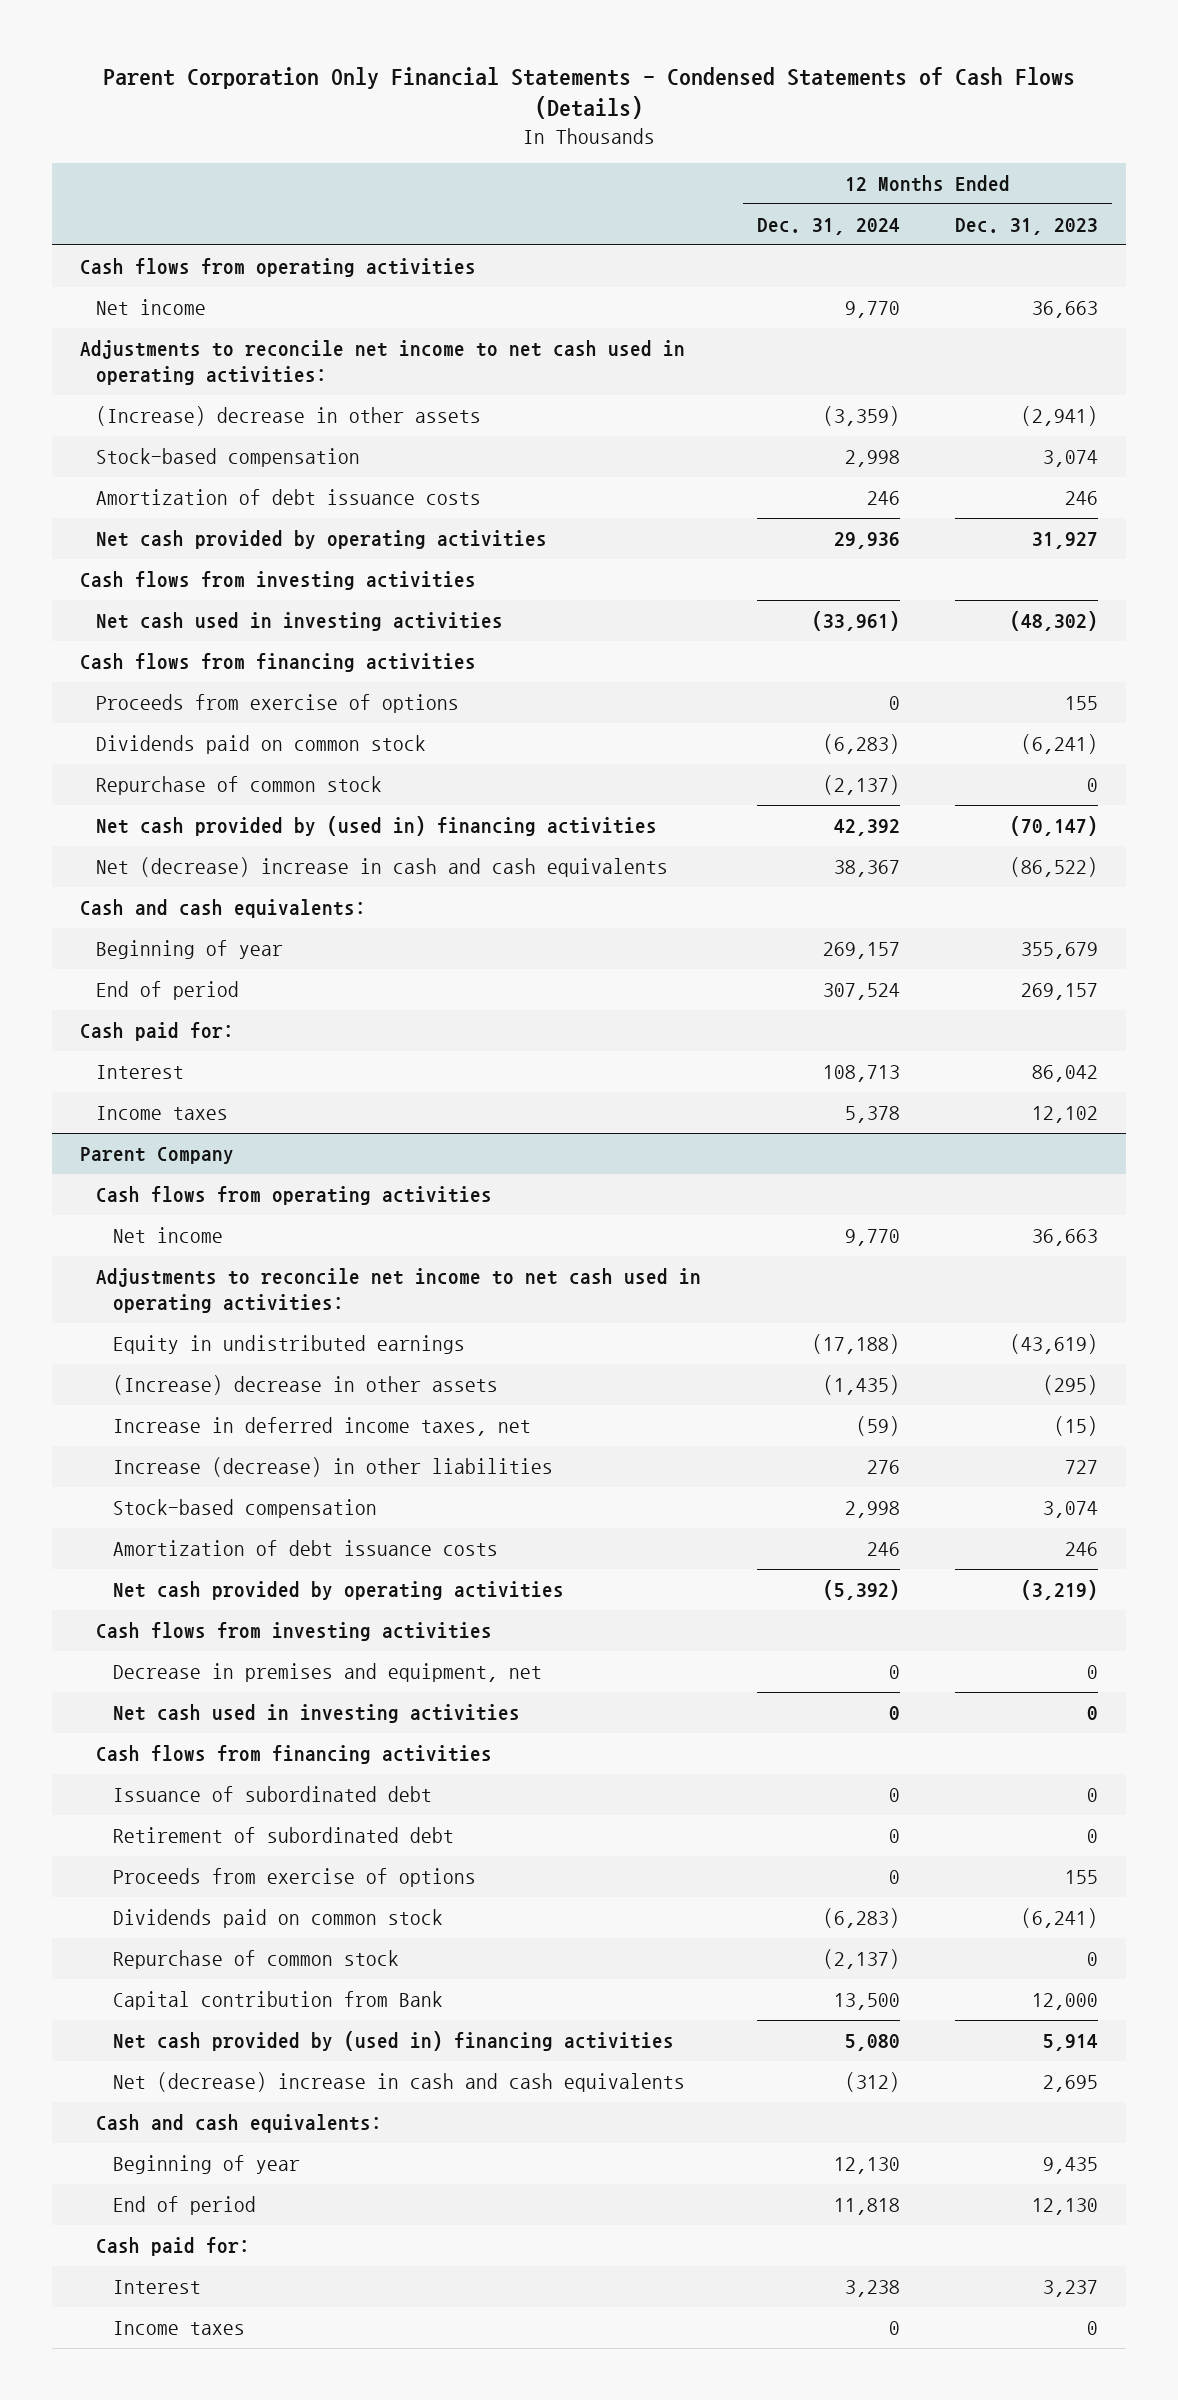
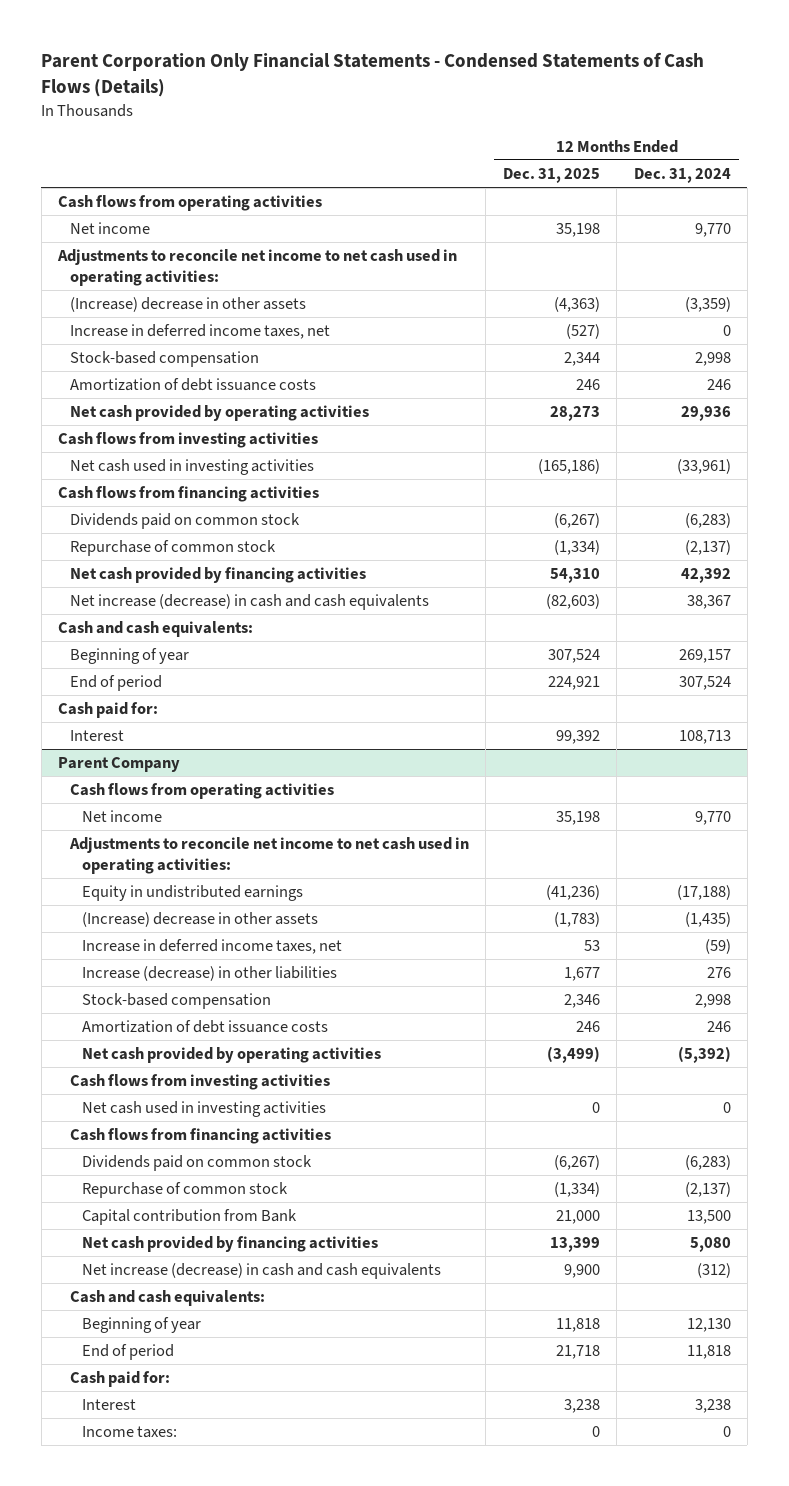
- | 12 Months Ended Dec. 31, 2024 | 12 Months Ended Dec. 31, 2023
+ | 12 Months Ended Dec. 31, 2025 | 12 Months Ended Dec. 31, 2024
+ Increase in deferred income taxes, net | (527) | 0
- Proceeds from exercise of options | 0 | 155
- Net cash provided by (used in) financing activities | 42,392 | (70,147)
- Net (decrease) increase in cash and cash equivalents | 38,367 | (86,522)
+ Net cash provided by financing activities | 54,310 | 42,392
+ Net increase (decrease) in cash and cash equivalents | (82,603) | 38,367
- Income taxes | 5,378 | 12,102
@ Parent Company
- Decrease in premises and equipment, net | 0 | 0
- Issuance of subordinated debt | 0 | 0
- Retirement of subordinated debt | 0 | 0
- Proceeds from exercise of options | 0 | 155
- Net cash provided by (used in) financing activities | 5,080 | 5,914
- Net (decrease) increase in cash and cash equivalents | (312) | 2,695
+ Net cash provided by financing activities | 13,399 | 5,080
+ Net increase (decrease) in cash and cash equivalents | 9,900 | (312)
- Income taxes | 0 | 0
+ Income taxes: | 0 | 0

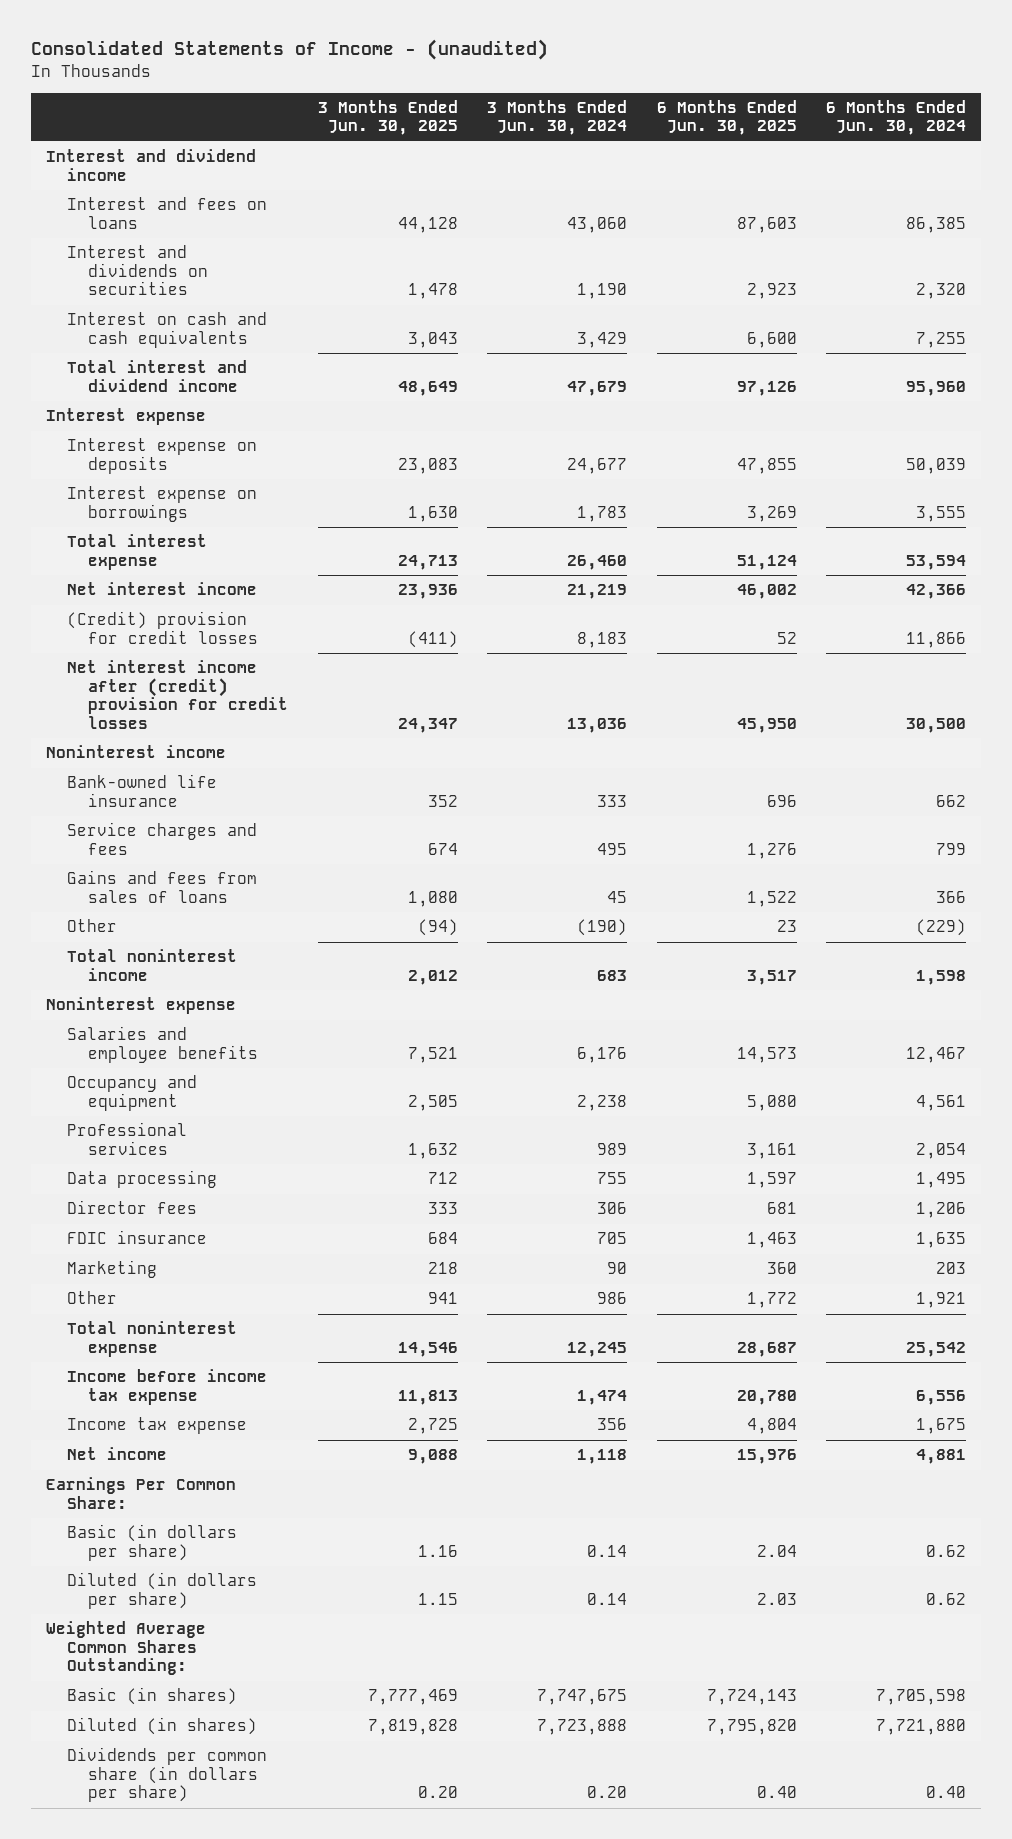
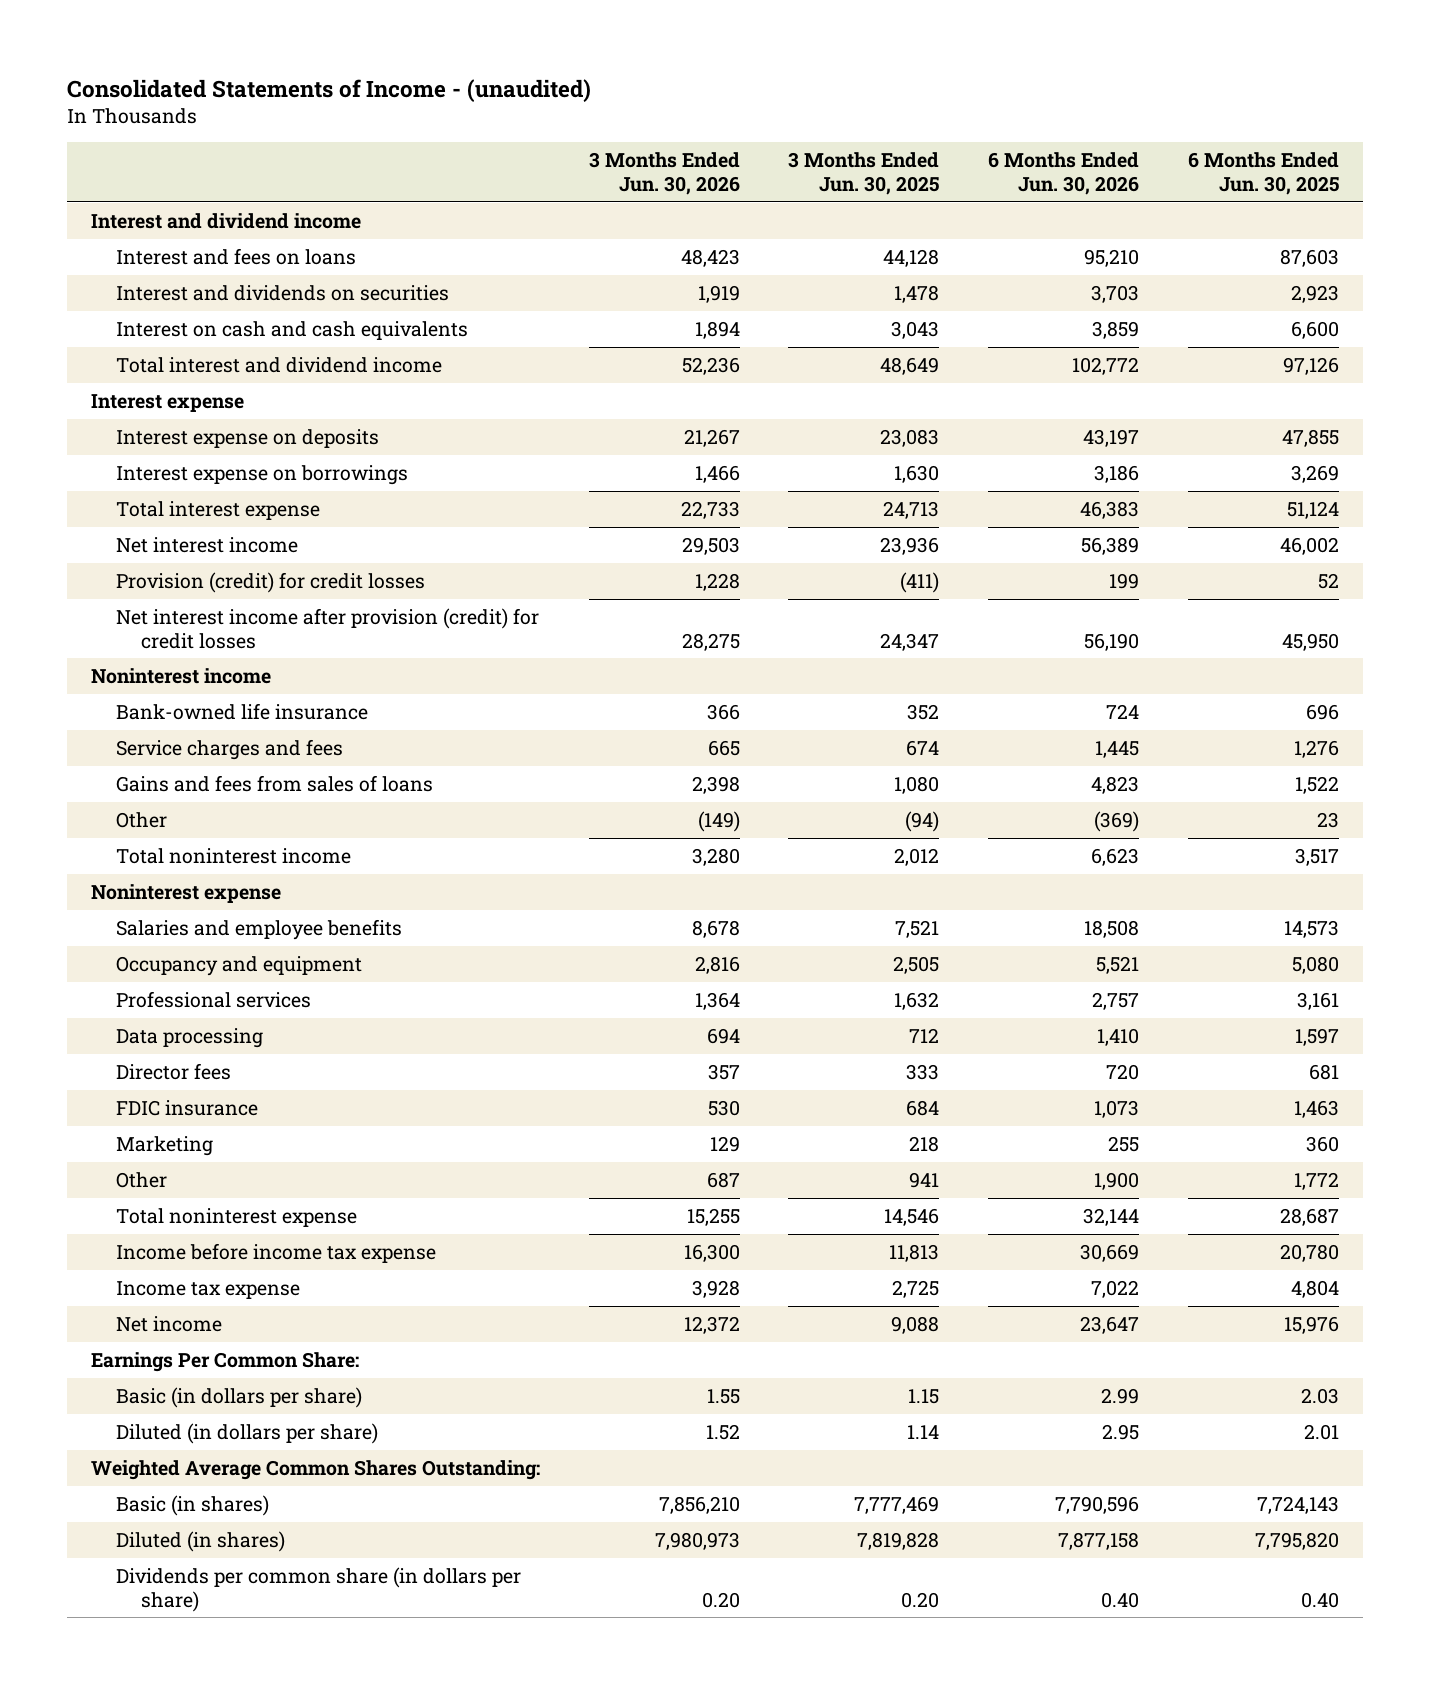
- | 3 Months Ended Jun. 30, 2025 | 3 Months Ended Jun. 30, 2024 | 6 Months Ended Jun. 30, 2025 | 6 Months Ended Jun. 30, 2024
+ | 3 Months Ended Jun. 30, 2026 | 3 Months Ended Jun. 30, 2025 | 6 Months Ended Jun. 30, 2026 | 6 Months Ended Jun. 30, 2025
- (Credit) provision for credit losses | (411) | 8,183 | 52 | 11,866
- Net interest income after (credit) provision for credit losses | 24,347 | 13,036 | 45,950 | 30,500
+ Provision (credit) for credit losses | 1,228 | (411) | 199 | 52
+ Net interest income after provision (credit) for credit losses | 28,275 | 24,347 | 56,190 | 45,950
- Basic (in dollars per share) | 1.16 | 0.14 | 2.04 | 0.62
- Diluted (in dollars per share) | 1.15 | 0.14 | 2.03 | 0.62
+ Basic (in dollars per share) | 1.55 | 1.15 | 2.99 | 2.03
+ Diluted (in dollars per share) | 1.52 | 1.14 | 2.95 | 2.01

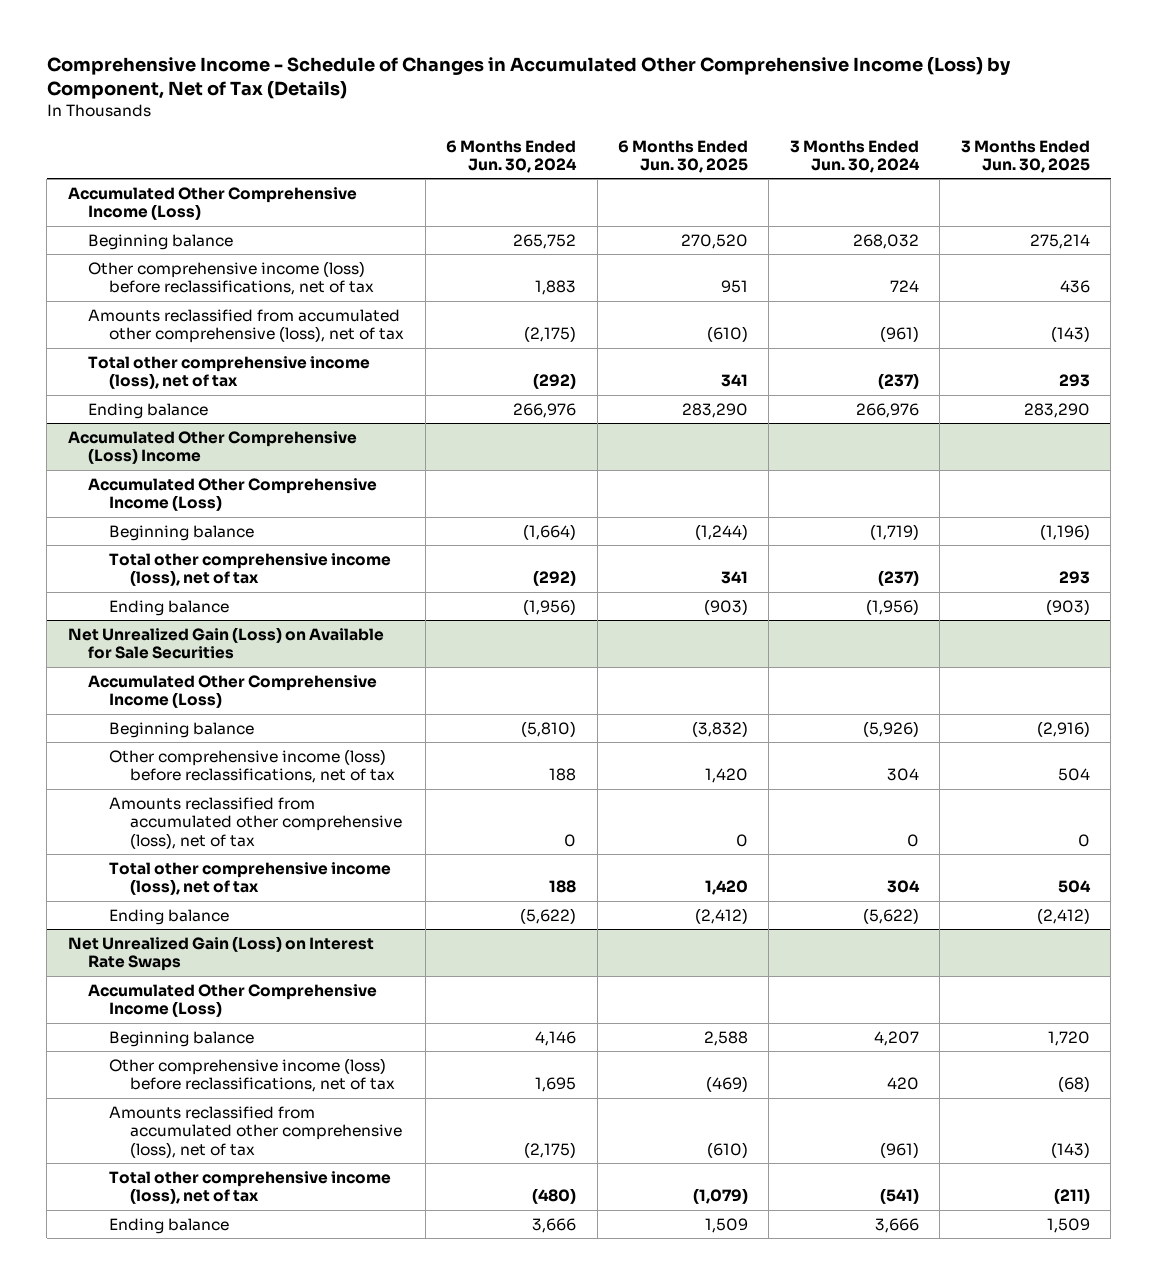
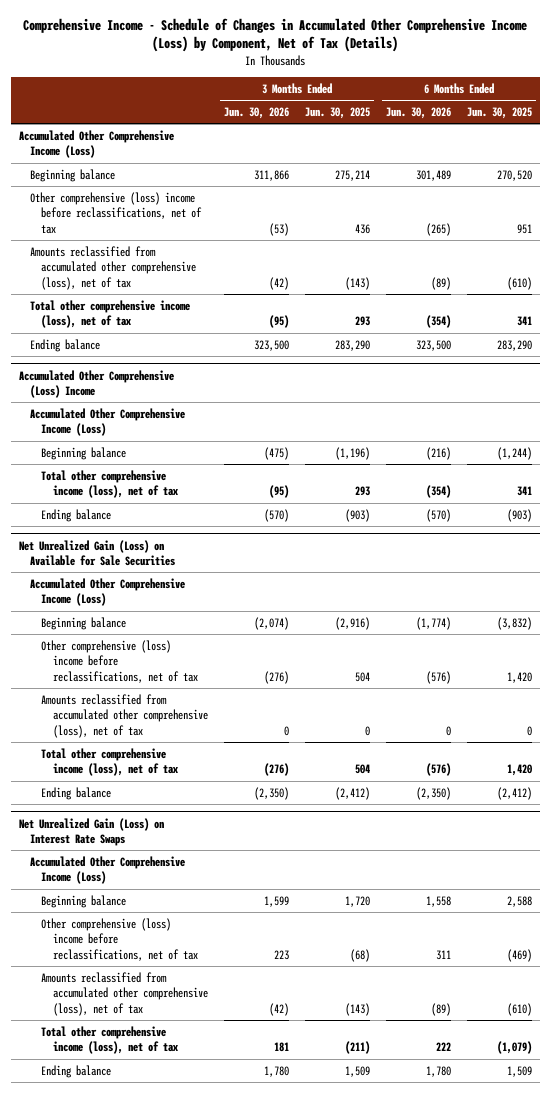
- | 6 Months Ended Jun. 30, 2024 | 6 Months Ended Jun. 30, 2025 | 3 Months Ended Jun. 30, 2024 | 3 Months Ended Jun. 30, 2025
+ | 3 Months Ended Jun. 30, 2026 | 3 Months Ended Jun. 30, 2025 | 6 Months Ended Jun. 30, 2026 | 6 Months Ended Jun. 30, 2025
- Other comprehensive income (loss) before reclassifications, net of tax | 1,883 | 951 | 724 | 436
+ Other comprehensive (loss) income before reclassifications, net of tax | (53) | 436 | (265) | 951
@ Net Unrealized Gain (Loss) on Available for Sale Securities
- Other comprehensive income (loss) before reclassifications, net of tax | 188 | 1,420 | 304 | 504
+ Other comprehensive (loss) income before reclassifications, net of tax | (276) | 504 | (576) | 1,420
@ Net Unrealized Gain (Loss) on Interest Rate Swaps
- Other comprehensive income (loss) before reclassifications, net of tax | 1,695 | (469) | 420 | (68)
+ Other comprehensive (loss) income before reclassifications, net of tax | 223 | (68) | 311 | (469)

